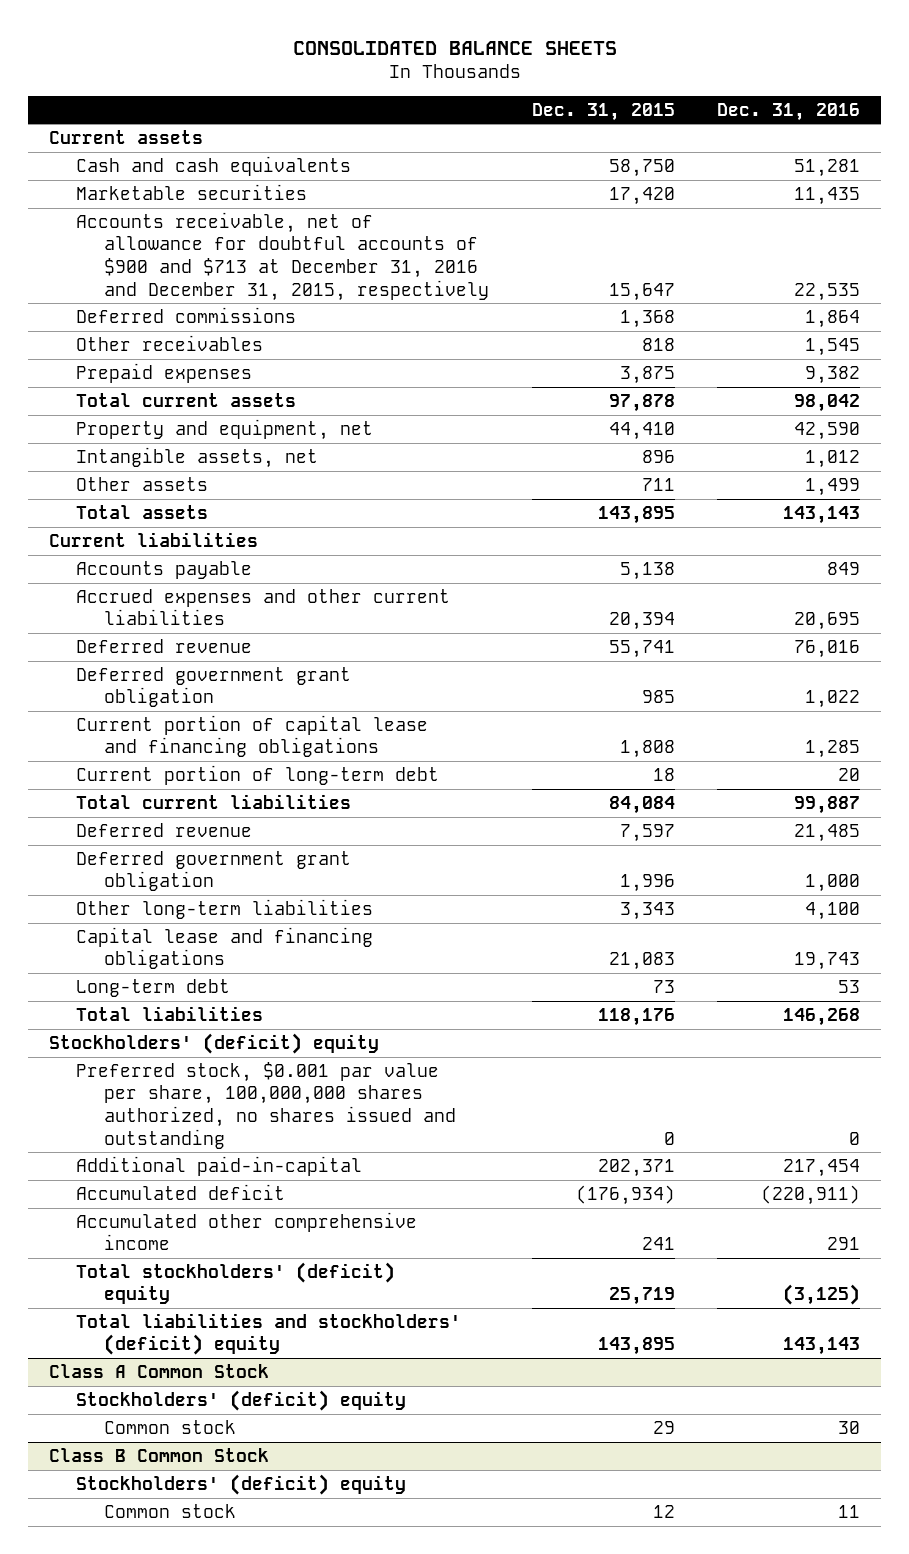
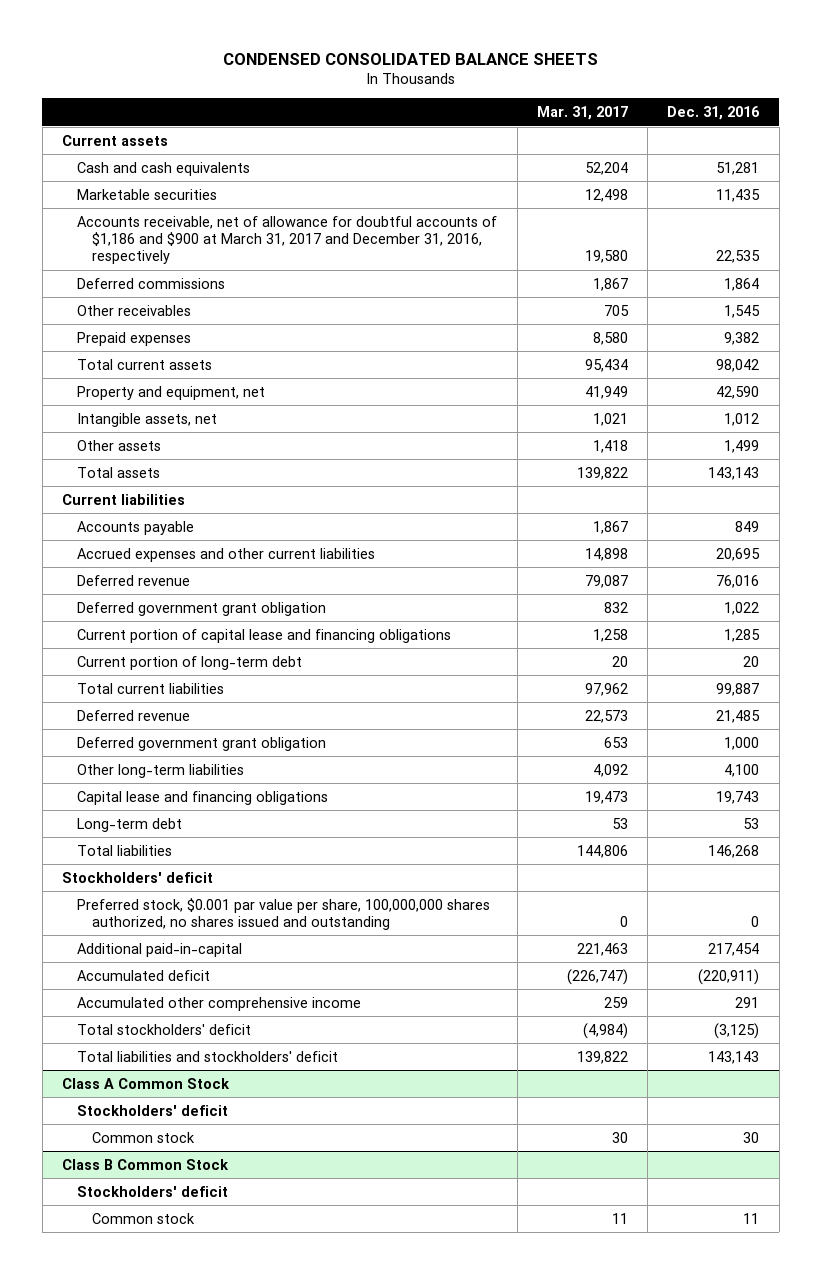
- CONSOLIDATED BALANCE SHEETS
+ CONDENSED CONSOLIDATED BALANCE SHEETS
- | Dec. 31, 2015 | Dec. 31, 2016
+ | Mar. 31, 2017 | Dec. 31, 2016
- Accounts receivable, net of allowance for doubtful accounts of $900 and $713 at December 31, 2016 and December 31, 2015, respectively | 15,647 | 22,535
+ Accounts receivable, net of allowance for doubtful accounts of $1,186 and $900 at March 31, 2017 and December 31, 2016, respectively | 19,580 | 22,535
- Stockholders' (deficit) equity
+ Stockholders' deficit
- Total stockholders' (deficit) equity | 25,719 | (3,125)
- Total liabilities and stockholders' (deficit) equity | 143,895 | 143,143
+ Total stockholders' deficit | (4,984) | (3,125)
+ Total liabilities and stockholders' deficit | 139,822 | 143,143
@ Class A Common Stock
- Stockholders' (deficit) equity
+ Stockholders' deficit
@ Class B Common Stock
- Stockholders' (deficit) equity
+ Stockholders' deficit

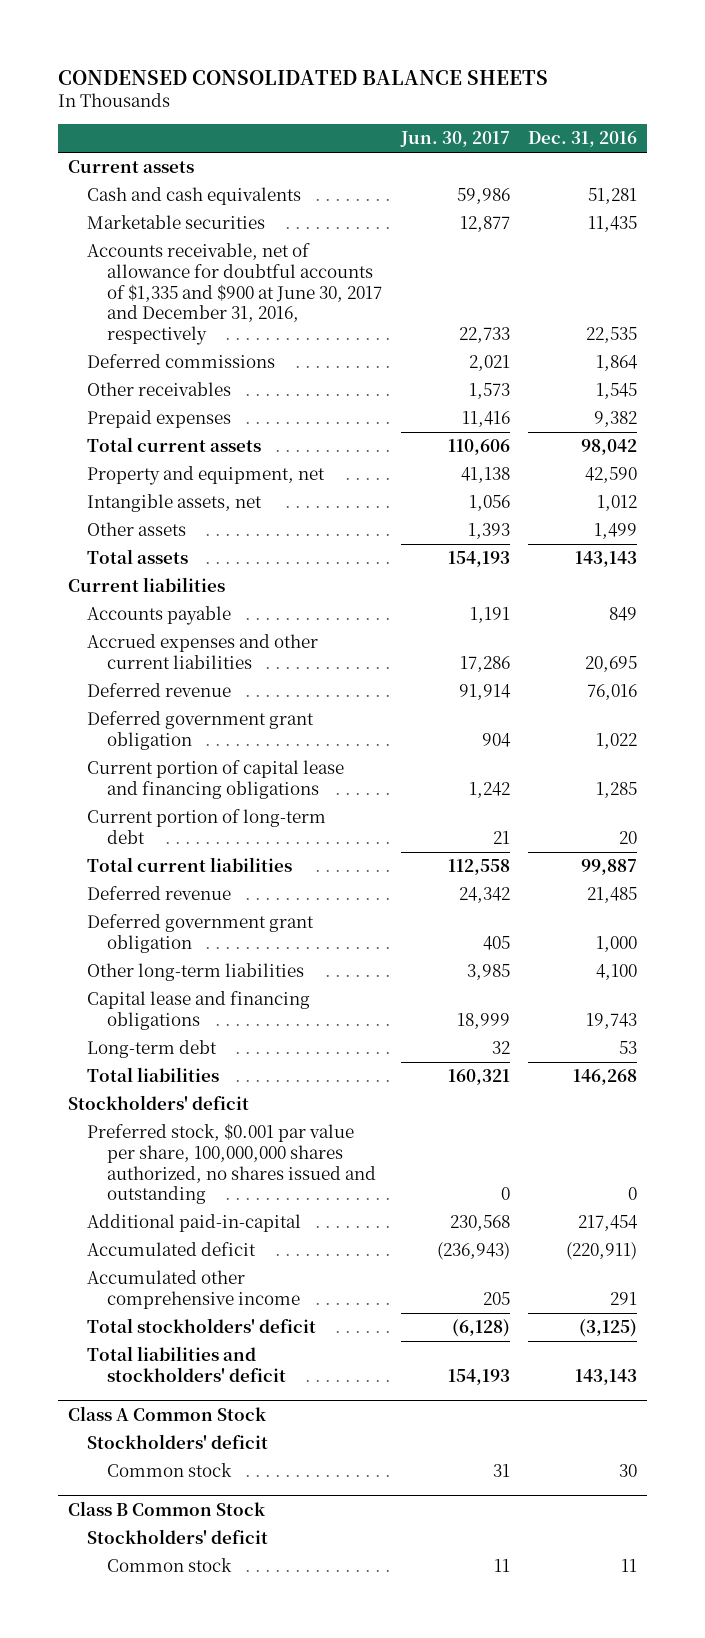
- | Mar. 31, 2017 | Dec. 31, 2016
+ | Jun. 30, 2017 | Dec. 31, 2016
- Accounts receivable, net of allowance for doubtful accounts of $1,186 and $900 at March 31, 2017 and December 31, 2016, respectively | 19,580 | 22,535
+ Accounts receivable, net of allowance for doubtful accounts of $1,335 and $900 at June 30, 2017 and December 31, 2016, respectively | 22,733 | 22,535

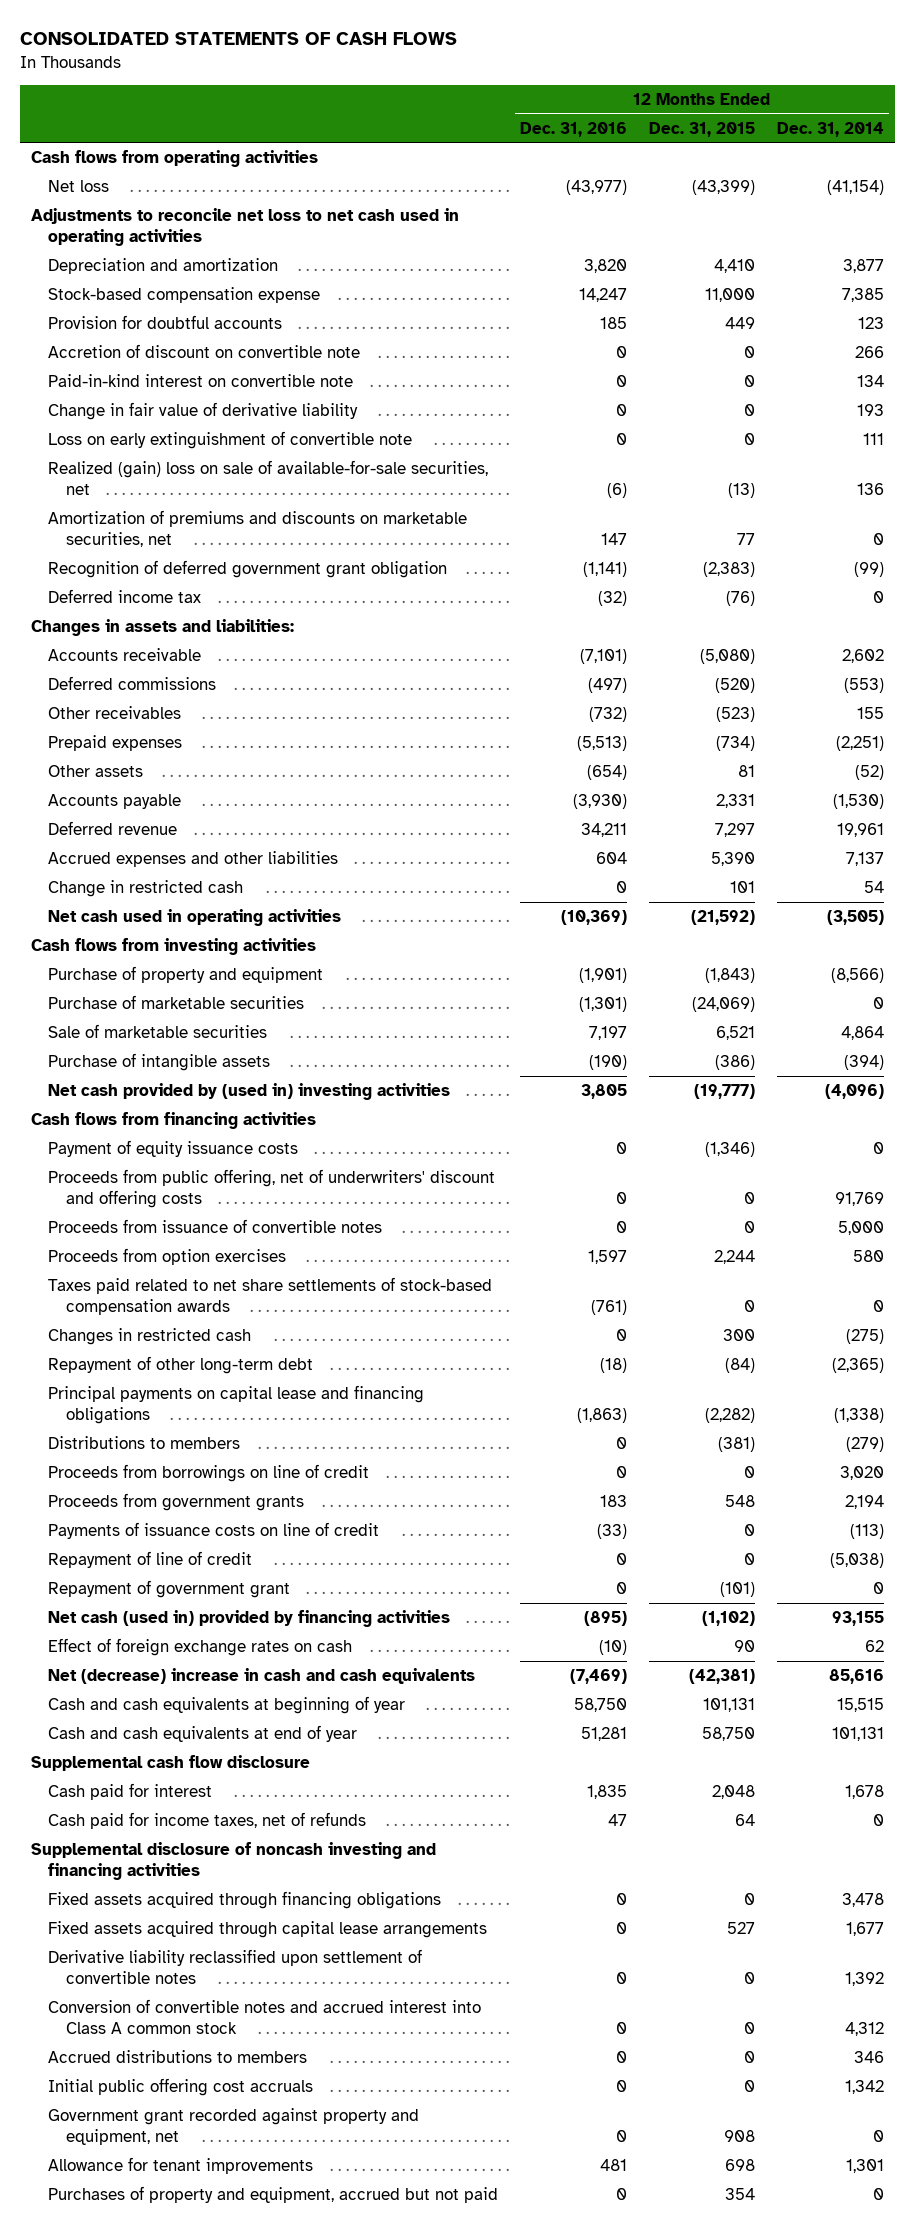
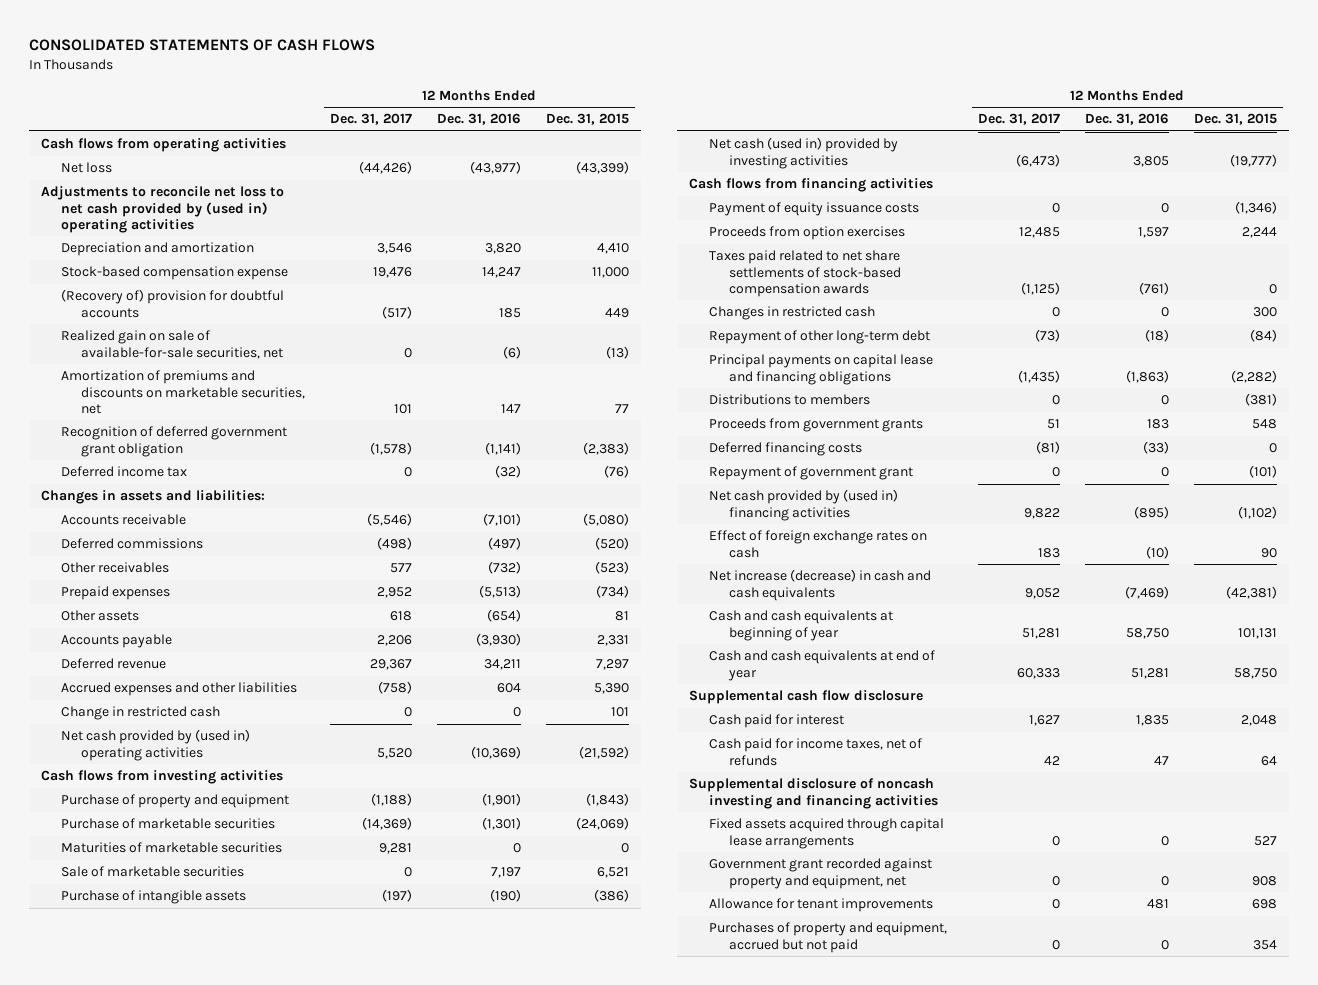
- | 12 Months Ended Dec. 31, 2016 | 12 Months Ended Dec. 31, 2015 | 12 Months Ended Dec. 31, 2014
+ | 12 Months Ended Dec. 31, 2017 | 12 Months Ended Dec. 31, 2016 | 12 Months Ended Dec. 31, 2015
- Adjustments to reconcile net loss to net cash used in operating activities
+ Adjustments to reconcile net loss to net cash provided by (used in) operating activities
- Provision for doubtful accounts | 185 | 449 | 123
- Accretion of discount on convertible note | 0 | 0 | 266
- Paid-in-kind interest on convertible note | 0 | 0 | 134
- Change in fair value of derivative liability | 0 | 0 | 193
- Loss on early extinguishment of convertible note | 0 | 0 | 111
- Realized (gain) loss on sale of available-for-sale securities, net | (6) | (13) | 136
+ (Recovery of) provision for doubtful accounts | (517) | 185 | 449
+ Realized gain on sale of available-for-sale securities, net | 0 | (6) | (13)
- Net cash used in operating activities | (10,369) | (21,592) | (3,505)
+ Net cash provided by (used in) operating activities | 5,520 | (10,369) | (21,592)
+ Maturities of marketable securities | 9,281 | 0 | 0
- Net cash provided by (used in) investing activities | 3,805 | (19,777) | (4,096)
+ Net cash (used in) provided by investing activities | (6,473) | 3,805 | (19,777)
- Proceeds from public offering, net of underwriters' discount and offering costs | 0 | 0 | 91,769
- Proceeds from issuance of convertible notes | 0 | 0 | 5,000
- Proceeds from borrowings on line of credit | 0 | 0 | 3,020
- Payments of issuance costs on line of credit | (33) | 0 | (113)
- Repayment of line of credit | 0 | 0 | (5,038)
+ Deferred financing costs | (81) | (33) | 0
- Net cash (used in) provided by financing activities | (895) | (1,102) | 93,155
+ Net cash provided by (used in) financing activities | 9,822 | (895) | (1,102)
- Net (decrease) increase in cash and cash equivalents | (7,469) | (42,381) | 85,616
+ Net increase (decrease) in cash and cash equivalents | 9,052 | (7,469) | (42,381)
- Fixed assets acquired through financing obligations | 0 | 0 | 3,478
- Derivative liability reclassified upon settlement of convertible notes | 0 | 0 | 1,392
- Conversion of convertible notes and accrued interest into Class A common stock | 0 | 0 | 4,312
- Accrued distributions to members | 0 | 0 | 346
- Initial public offering cost accruals | 0 | 0 | 1,342

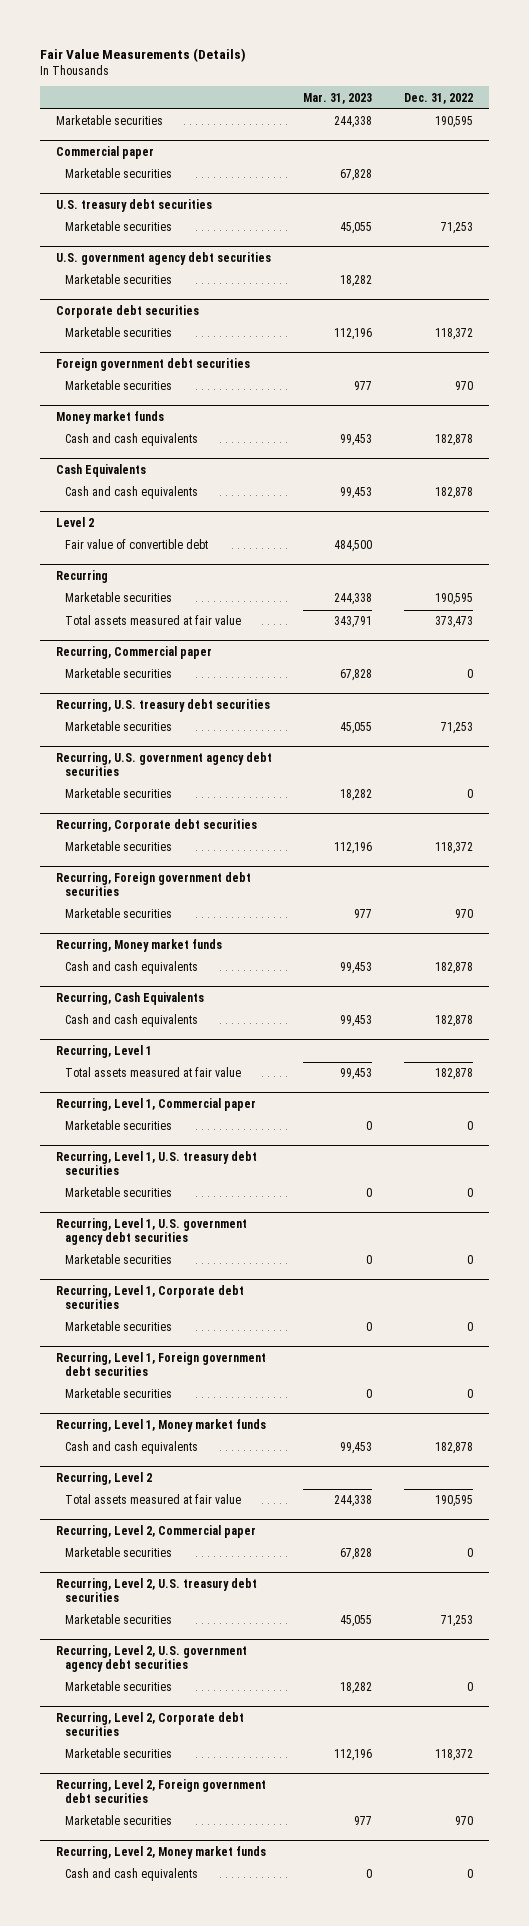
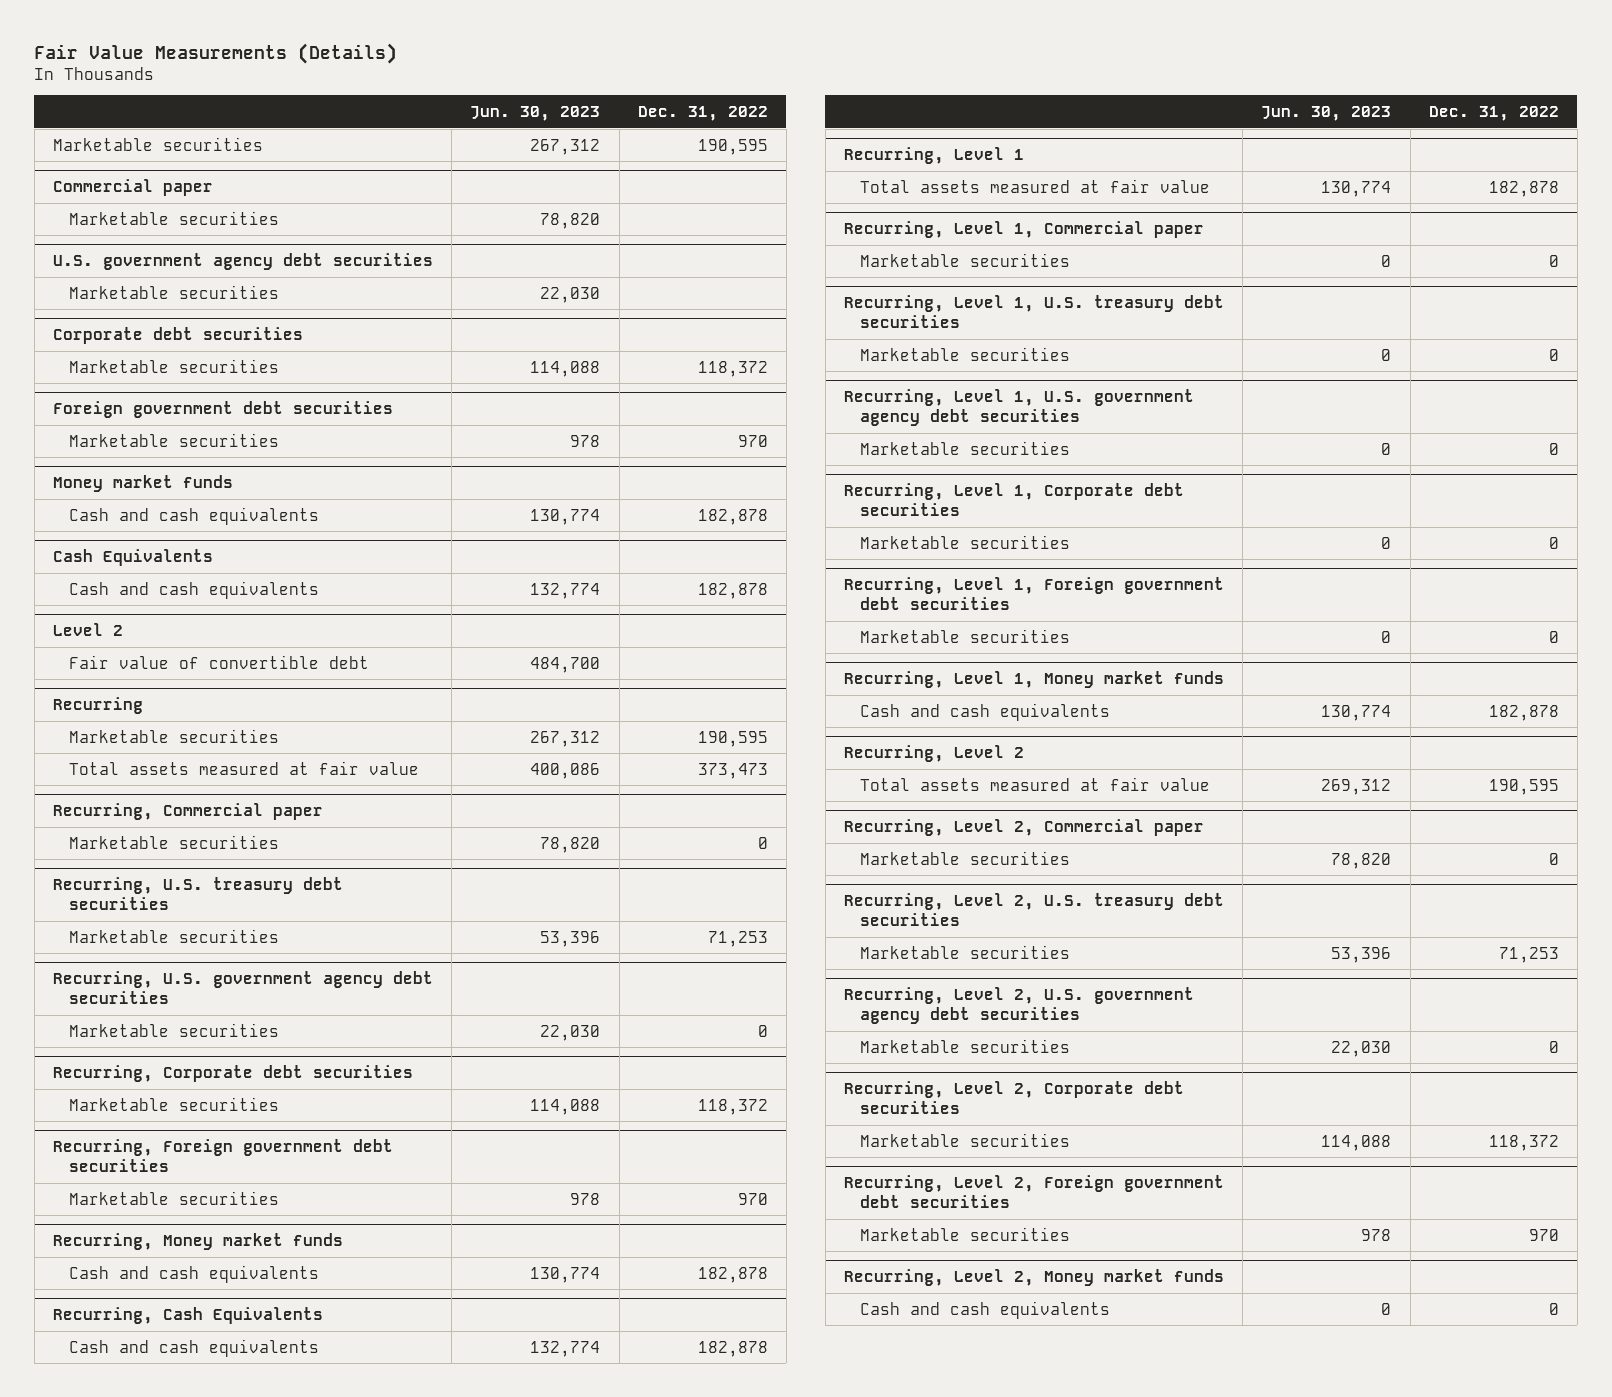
- | Mar. 31, 2023 | Dec. 31, 2022
+ | Jun. 30, 2023 | Dec. 31, 2022
- U.S. treasury debt securities
- Marketable securities | 45,055 | 71,253

